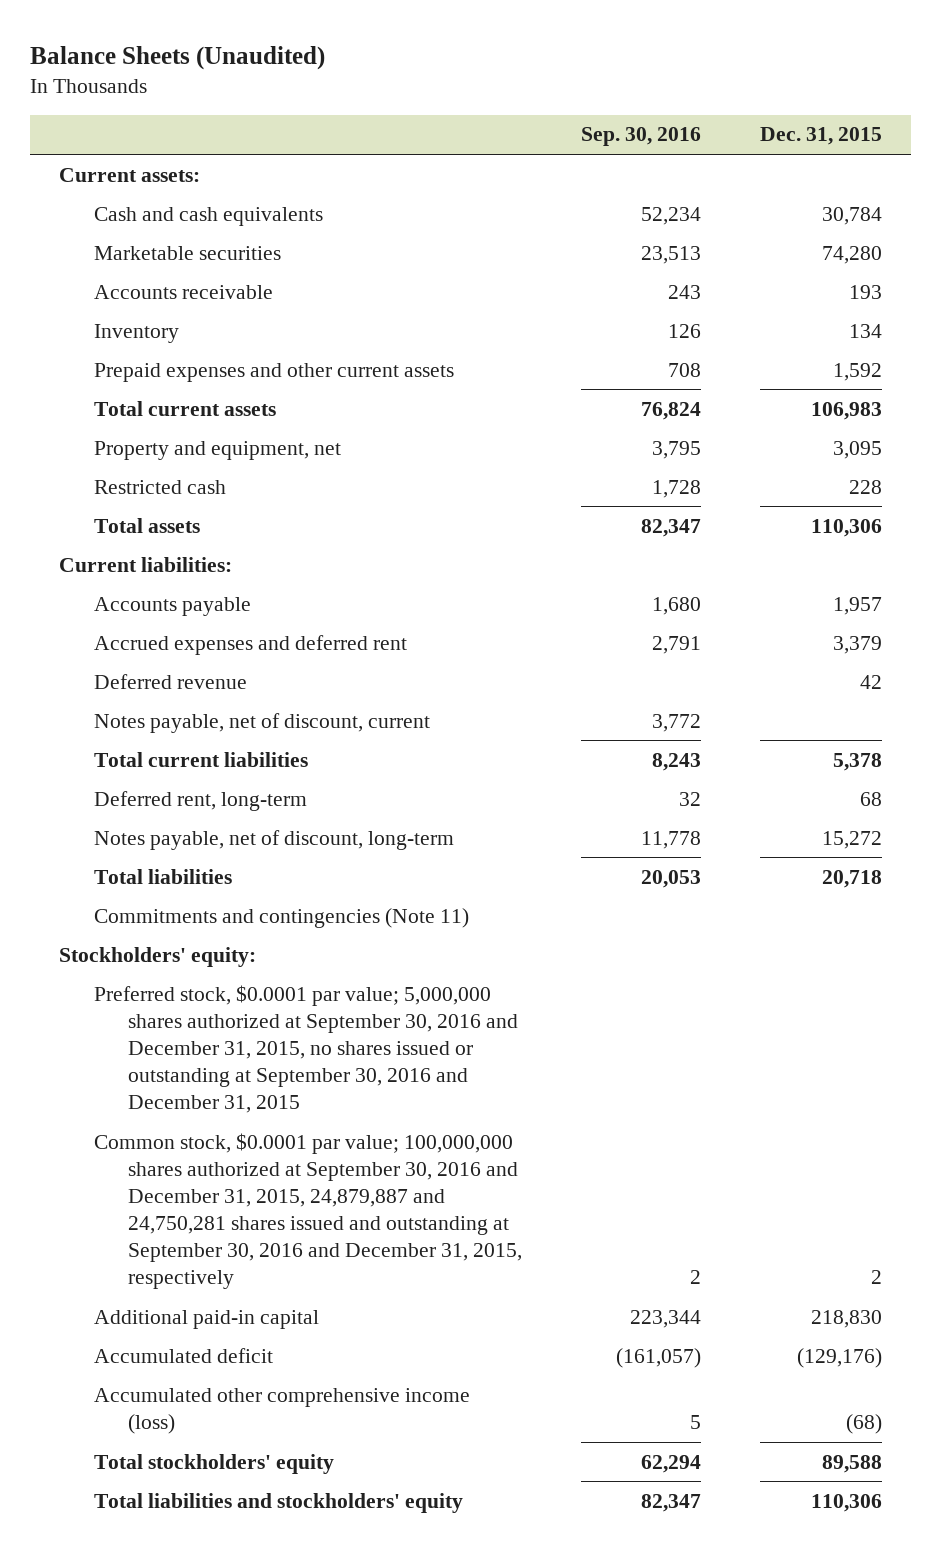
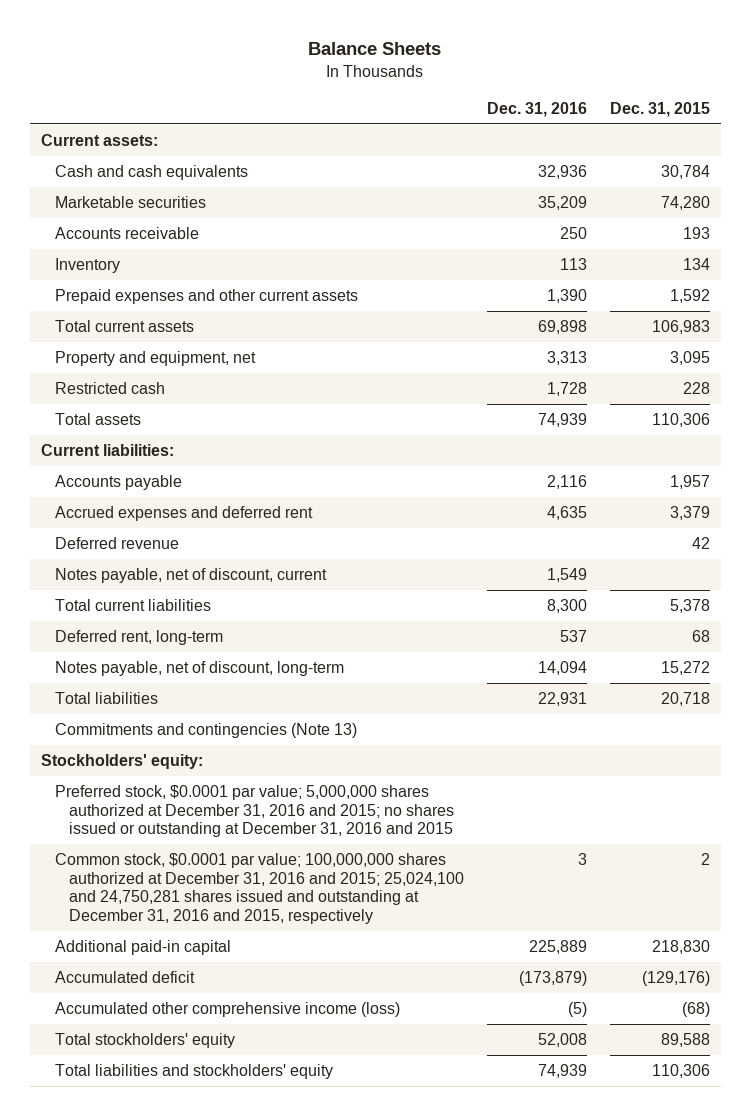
- Balance Sheets (Unaudited)
+ Balance Sheets
- | Sep. 30, 2016 | Dec. 31, 2015
+ | Dec. 31, 2016 | Dec. 31, 2015
- Commitments and contingencies (Note 11)
+ Commitments and contingencies (Note 13)
- Preferred stock, $0.0001 par value; 5,000,000 shares authorized at September 30, 2016 and December 31, 2015, no shares issued or outstanding at September 30, 2016 and December 31, 2015
- Common stock, $0.0001 par value; 100,000,000 shares authorized at September 30, 2016 and December 31, 2015, 24,879,887 and 24,750,281 shares issued and outstanding at September 30, 2016 and December 31, 2015, respectively | 2 | 2
+ Preferred stock, $0.0001 par value; 5,000,000 shares authorized at December 31, 2016 and 2015; no shares issued or outstanding at December 31, 2016 and 2015
+ Common stock, $0.0001 par value; 100,000,000 shares authorized at December 31, 2016 and 2015; 25,024,100 and 24,750,281 shares issued and outstanding at December 31, 2016 and 2015, respectively | 3 | 2

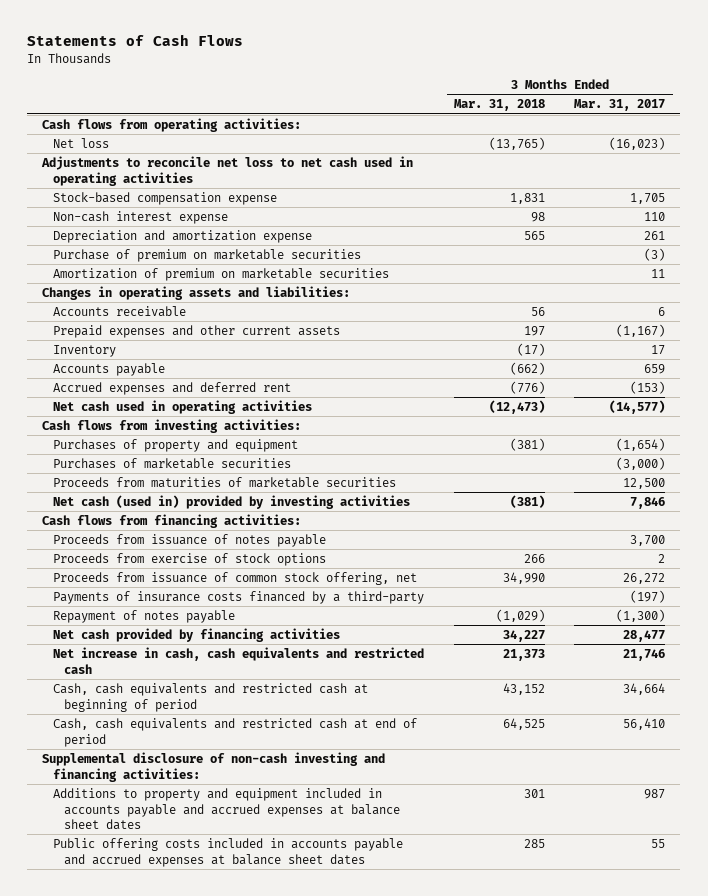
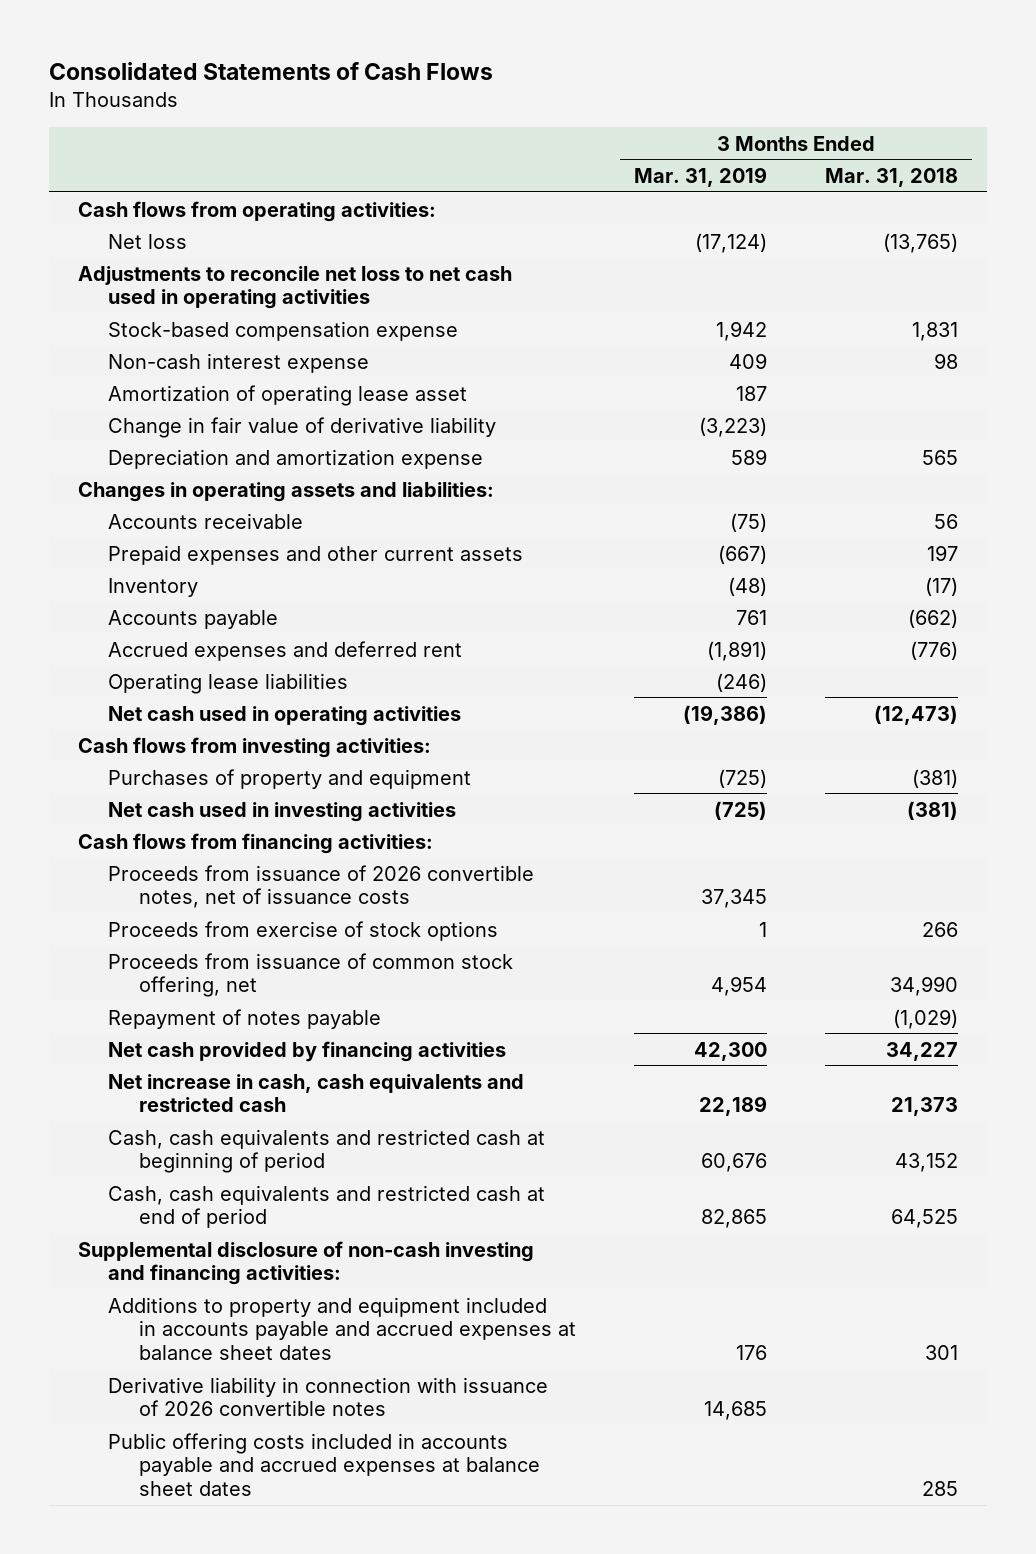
- Statements of Cash Flows
+ Consolidated Statements of Cash Flows
- | 3 Months Ended Mar. 31, 2018 | 3 Months Ended Mar. 31, 2017
+ | 3 Months Ended Mar. 31, 2019 | 3 Months Ended Mar. 31, 2018
+ Amortization of operating lease asset | 187 |
+ Change in fair value of derivative liability | (3,223) |
- Purchase of premium on marketable securities | | (3)
- Amortization of premium on marketable securities | | 11
+ Operating lease liabilities | (246) |
- Purchases of marketable securities | | (3,000)
- Proceeds from maturities of marketable securities | | 12,500
- Net cash (used in) provided by investing activities | (381) | 7,846
+ Net cash used in investing activities | (725) | (381)
- Proceeds from issuance of notes payable | | 3,700
+ Proceeds from issuance of 2026 convertible notes, net of issuance costs | 37,345 |
- Payments of insurance costs financed by a third-party | | (197)
+ Derivative liability in connection with issuance of 2026 convertible notes | 14,685 |

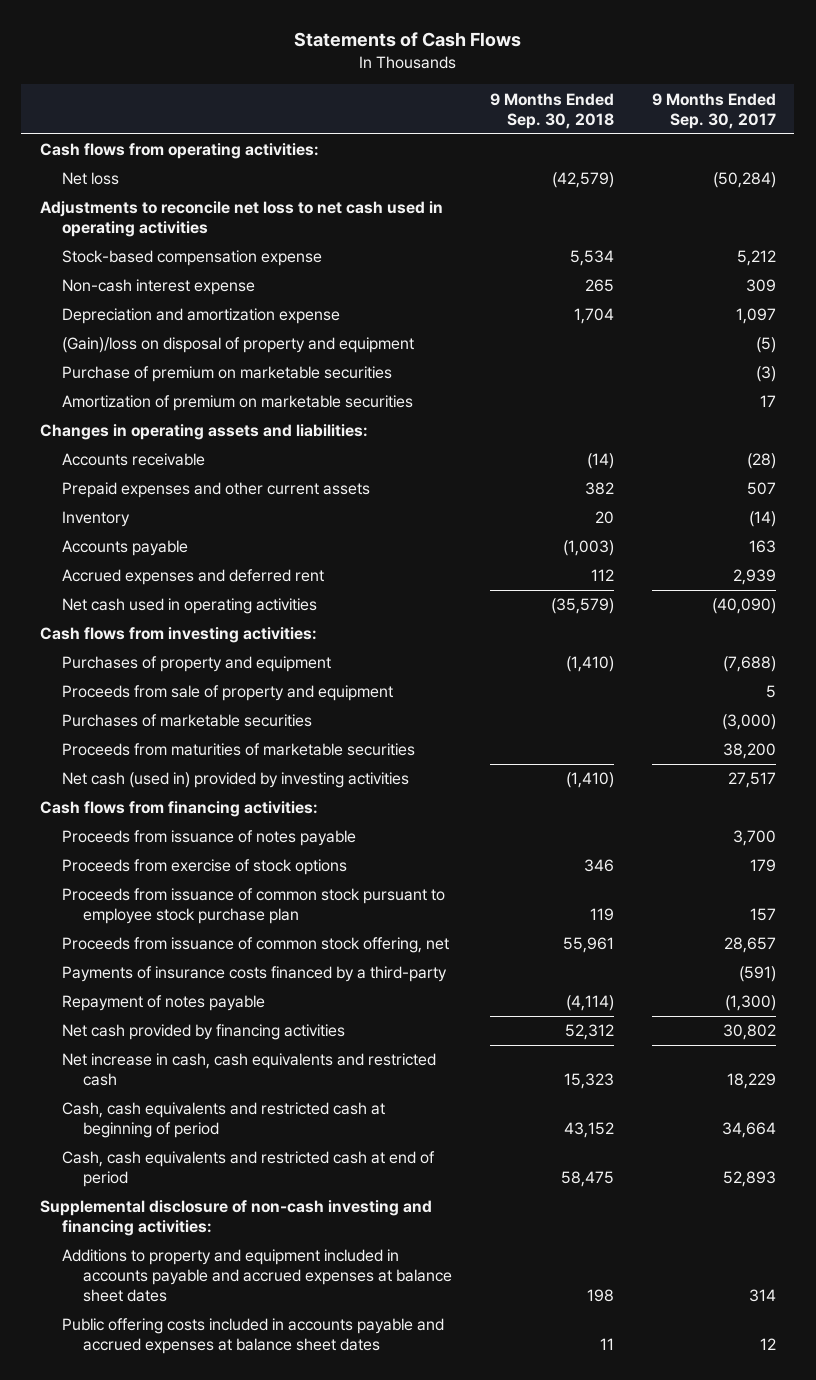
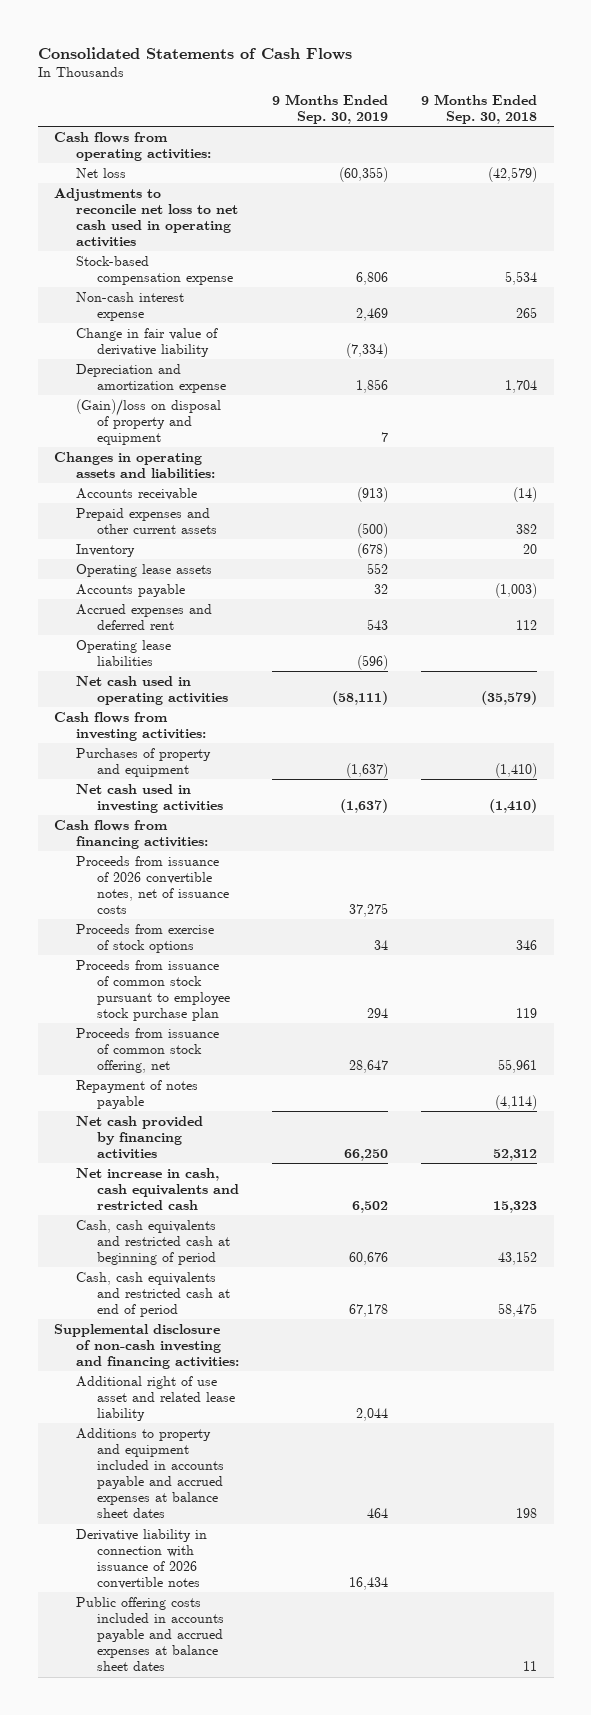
- Statements of Cash Flows
+ Consolidated Statements of Cash Flows
- | 9 Months Ended Sep. 30, 2018 | 9 Months Ended Sep. 30, 2017
+ | 9 Months Ended Sep. 30, 2019 | 9 Months Ended Sep. 30, 2018
+ Change in fair value of derivative liability | (7,334) |
- Purchase of premium on marketable securities | | (3)
- Amortization of premium on marketable securities | | 17
+ Operating lease assets | 552 |
+ Operating lease liabilities | (596) |
- Proceeds from sale of property and equipment | | 5
- Purchases of marketable securities | | (3,000)
- Proceeds from maturities of marketable securities | | 38,200
- Net cash (used in) provided by investing activities | (1,410) | 27,517
+ Net cash used in investing activities | (1,637) | (1,410)
- Proceeds from issuance of notes payable | | 3,700
+ Proceeds from issuance of 2026 convertible notes, net of issuance costs | 37,275 |
- Payments of insurance costs financed by a third-party | | (591)
+ Additional right of use asset and related lease liability | 2,044 |
+ Derivative liability in connection with issuance of 2026 convertible notes | 16,434 |

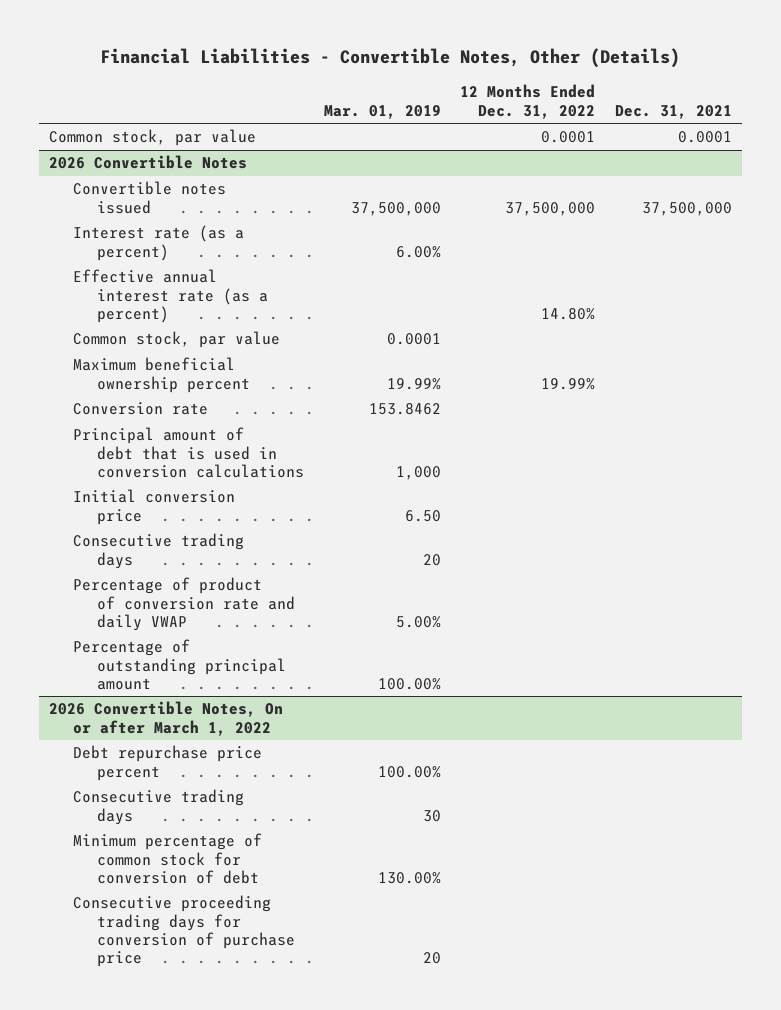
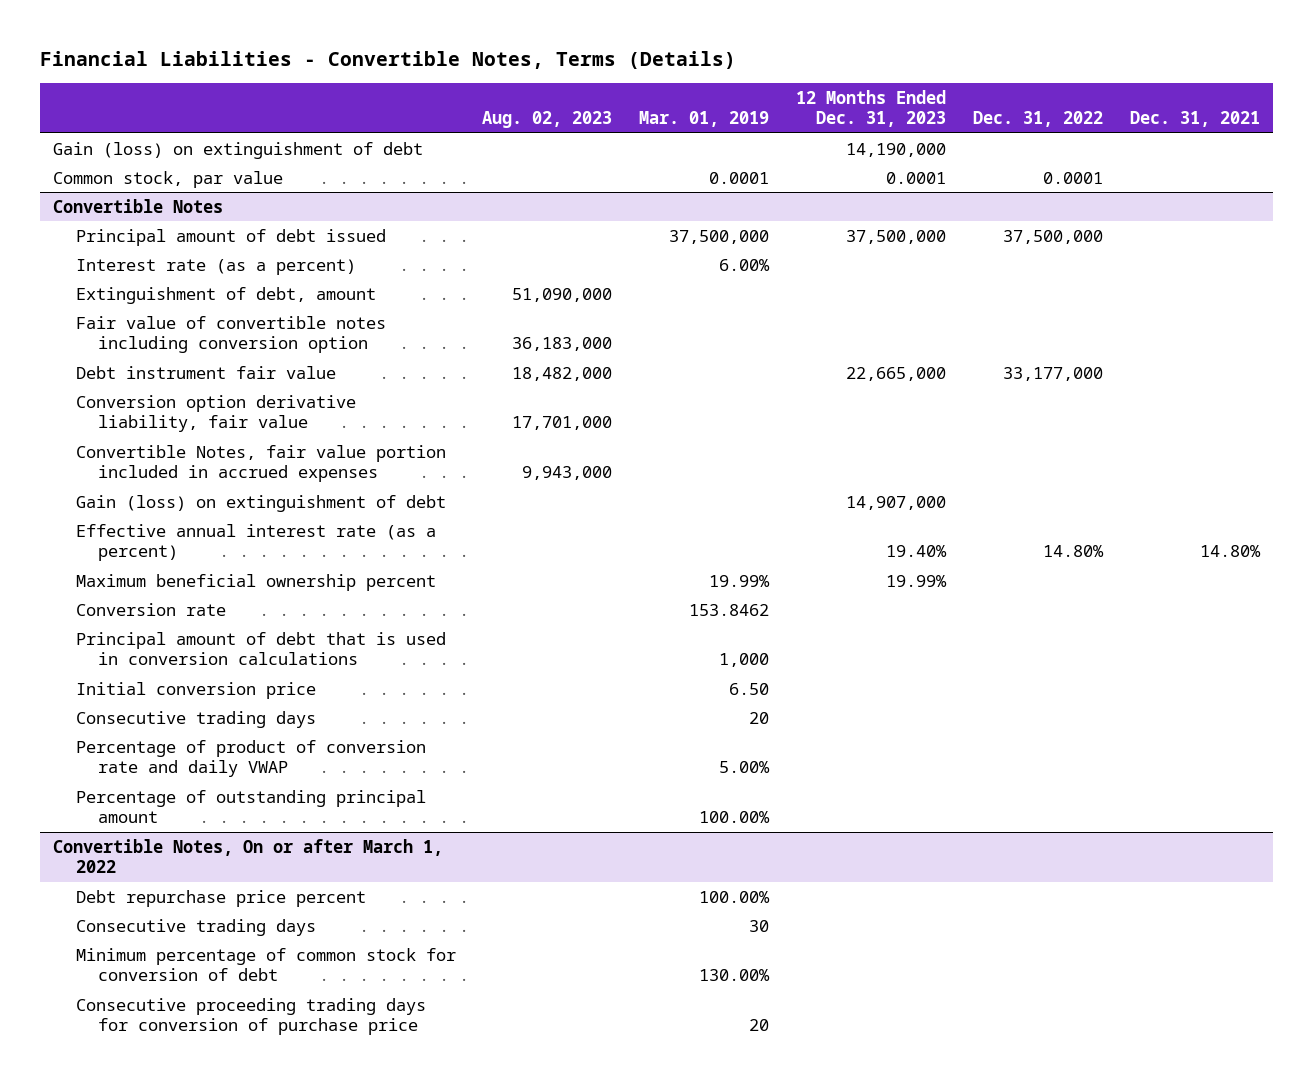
- Financial Liabilities - Convertible Notes, Other (Details)
+ Financial Liabilities - Convertible Notes, Terms (Details)
- | Mar. 01, 2019 | 12 Months Ended Dec. 31, 2022 | Dec. 31, 2021
+ | Aug. 02, 2023 | Mar. 01, 2019 | 12 Months Ended Dec. 31, 2023 | Dec. 31, 2022 | Dec. 31, 2021
- Common stock, par value | | 0.0001 | 0.0001
- 2026 Convertible Notes
- Convertible notes issued | 37,500,000 | 37,500,000 | 37,500,000
- Interest rate (as a percent) | 6.00% | |
- Effective annual interest rate (as a percent) | | 14.80% |
+ Gain (loss) on extinguishment of debt | | | 14,190,000 | |
+ Convertible Notes
+ Principal amount of debt issued | | 37,500,000 | 37,500,000 | 37,500,000 |
+ Interest rate (as a percent) | | 6.00% | | |
+ Extinguishment of debt, amount | 51,090,000 | | | |
+ Fair value of convertible notes including conversion option | 36,183,000 | | | |
+ Debt instrument fair value | 18,482,000 | | 22,665,000 | 33,177,000 |
+ Conversion option derivative liability, fair value | 17,701,000 | | | |
+ Convertible Notes, fair value portion included in accrued expenses | 9,943,000 | | | |
+ Gain (loss) on extinguishment of debt | | | 14,907,000 | |
+ Effective annual interest rate (as a percent) | | | 19.40% | 14.80% | 14.80%
- 2026 Convertible Notes, On or after March 1, 2022
+ Convertible Notes, On or after March 1, 2022

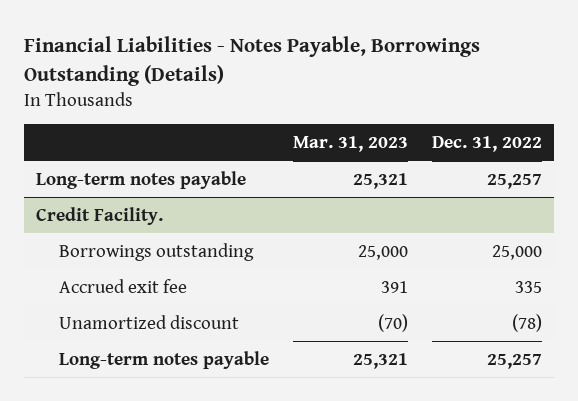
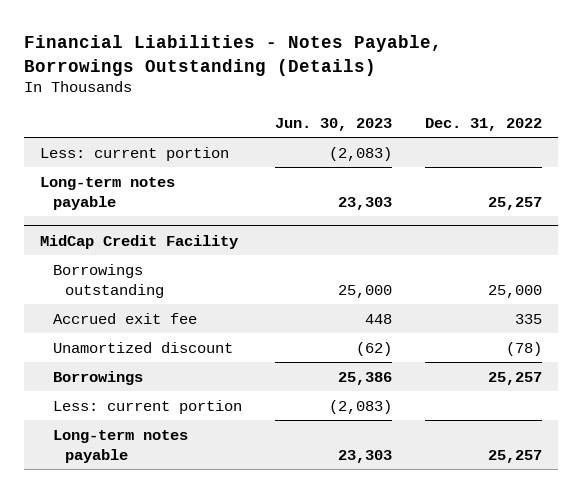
- | Mar. 31, 2023 | Dec. 31, 2022
+ | Jun. 30, 2023 | Dec. 31, 2022
+ Less: current portion | (2,083) |
- Credit Facility.
+ MidCap Credit Facility
+ Borrowings | 25,386 | 25,257
+ Less: current portion | (2,083) |

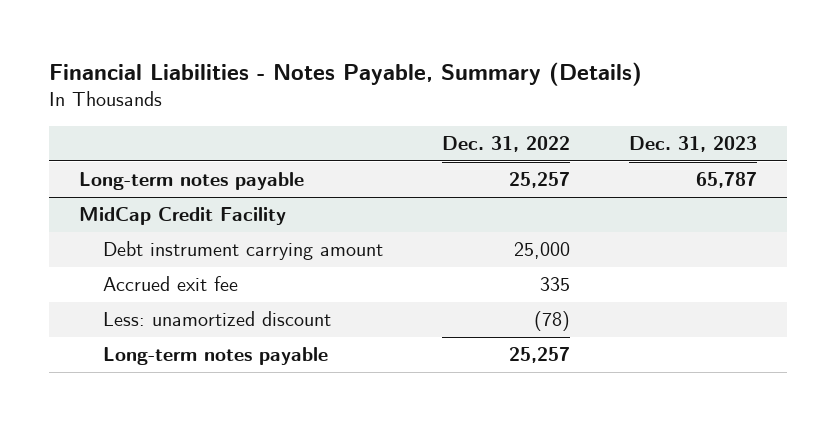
- Financial Liabilities - Notes Payable, Borrowings Outstanding (Details)
+ Financial Liabilities - Notes Payable, Summary (Details)
- | Jun. 30, 2023 | Dec. 31, 2022
+ | Dec. 31, 2022 | Dec. 31, 2023
- Less: current portion | (2,083) |
@ MidCap Credit Facility
- Borrowings outstanding | 25,000 | 25,000
+ Debt instrument carrying amount | 25,000 |
- Unamortized discount | (62) | (78)
- Borrowings | 25,386 | 25,257
- Less: current portion | (2,083) |
+ Less: unamortized discount | (78) |

